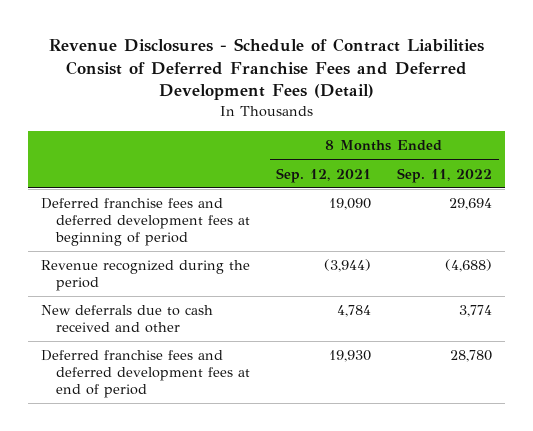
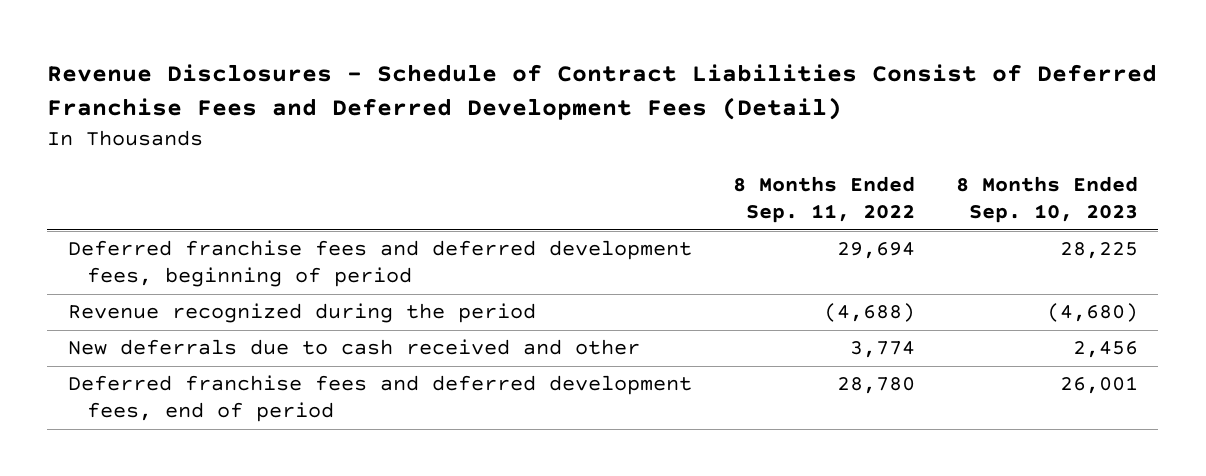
- | 8 Months Ended Sep. 12, 2021 | 8 Months Ended Sep. 11, 2022
+ | 8 Months Ended Sep. 11, 2022 | 8 Months Ended Sep. 10, 2023
- Deferred franchise fees and deferred development fees at beginning of period | 19,090 | 29,694
+ Deferred franchise fees and deferred development fees, beginning of period | 29,694 | 28,225
- Deferred franchise fees and deferred development fees at end of period | 19,930 | 28,780
+ Deferred franchise fees and deferred development fees, end of period | 28,780 | 26,001

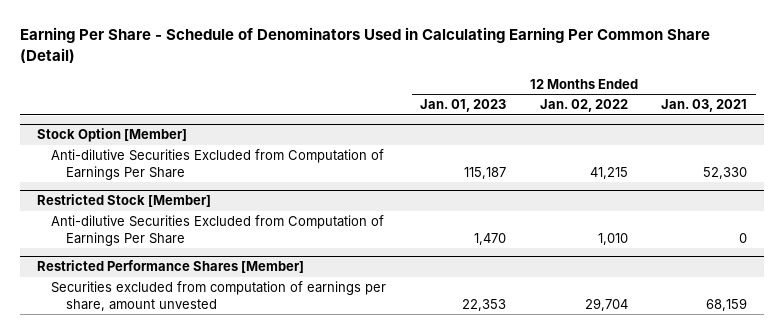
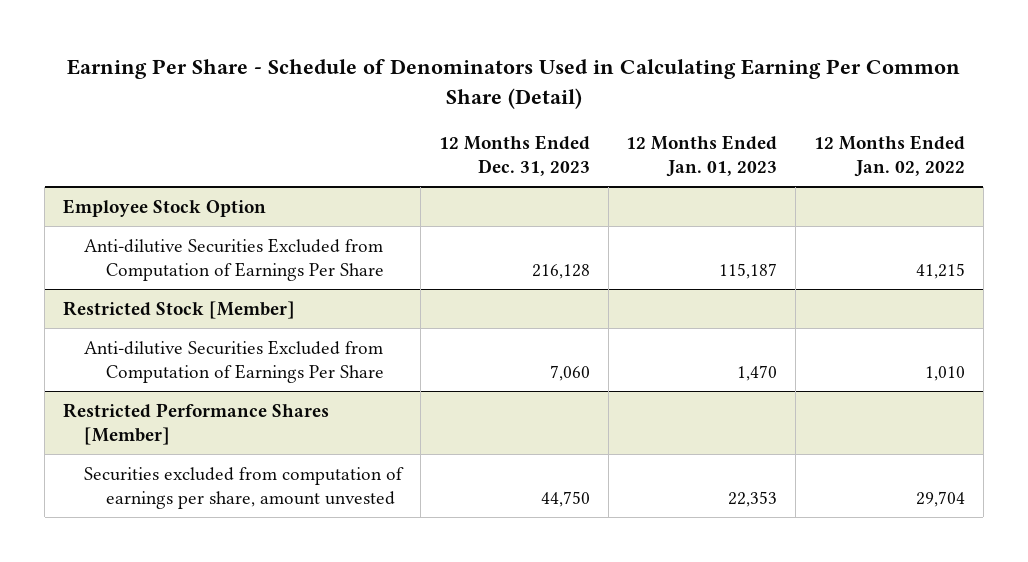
- | 12 Months Ended Jan. 01, 2023 | 12 Months Ended Jan. 02, 2022 | 12 Months Ended Jan. 03, 2021
+ | 12 Months Ended Dec. 31, 2023 | 12 Months Ended Jan. 01, 2023 | 12 Months Ended Jan. 02, 2022
- Stock Option [Member]
+ Employee Stock Option

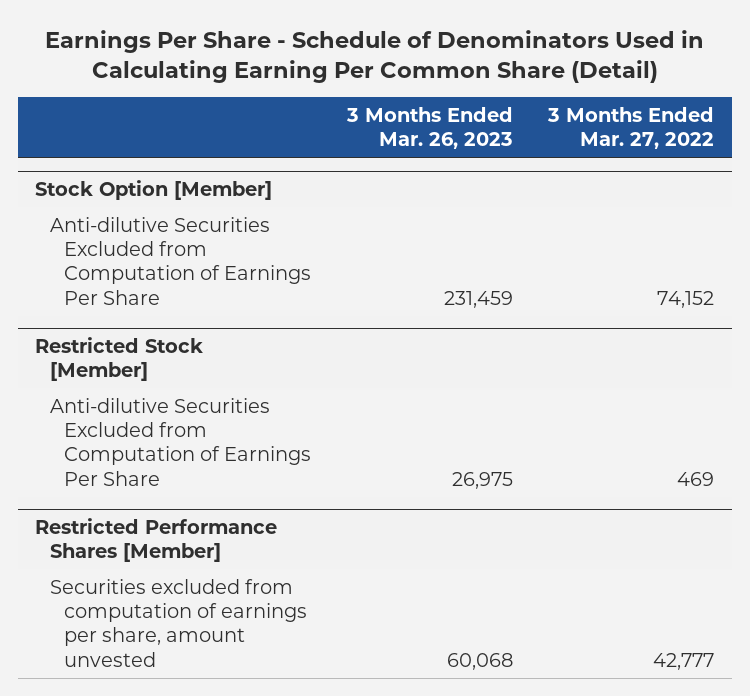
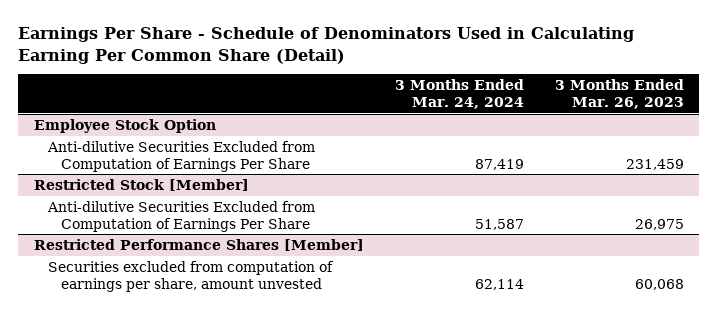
- | 3 Months Ended Mar. 26, 2023 | 3 Months Ended Mar. 27, 2022
+ | 3 Months Ended Mar. 24, 2024 | 3 Months Ended Mar. 26, 2023
- Stock Option [Member]
+ Employee Stock Option

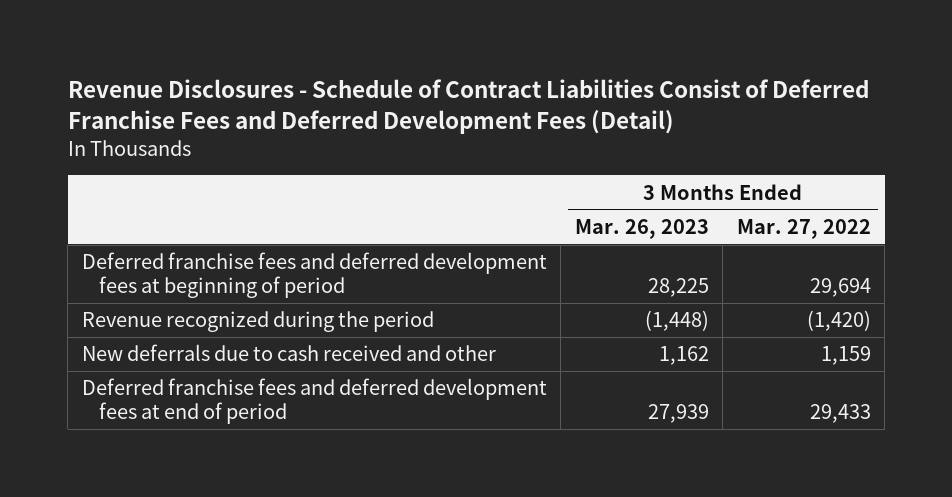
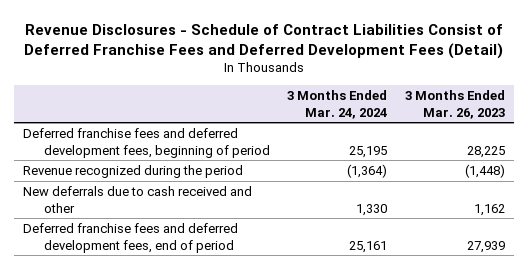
- | 3 Months Ended Mar. 26, 2023 | 3 Months Ended Mar. 27, 2022
+ | 3 Months Ended Mar. 24, 2024 | 3 Months Ended Mar. 26, 2023
- Deferred franchise fees and deferred development fees at beginning of period | 28,225 | 29,694
+ Deferred franchise fees and deferred development fees, beginning of period | 25,195 | 28,225
- Deferred franchise fees and deferred development fees at end of period | 27,939 | 29,433
+ Deferred franchise fees and deferred development fees, end of period | 25,161 | 27,939

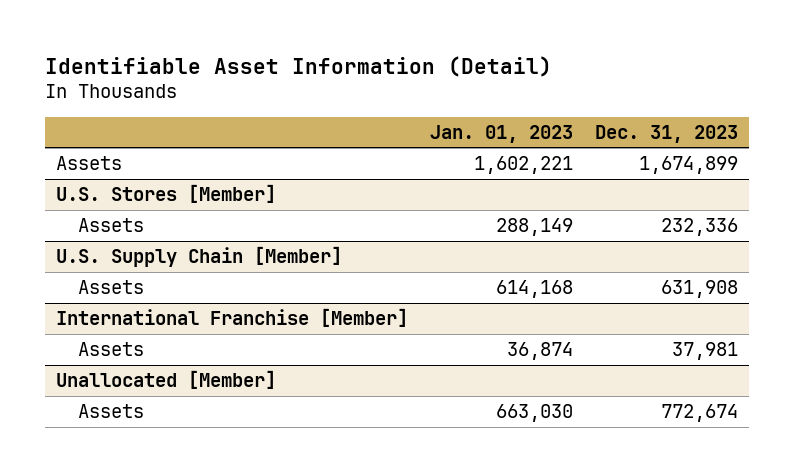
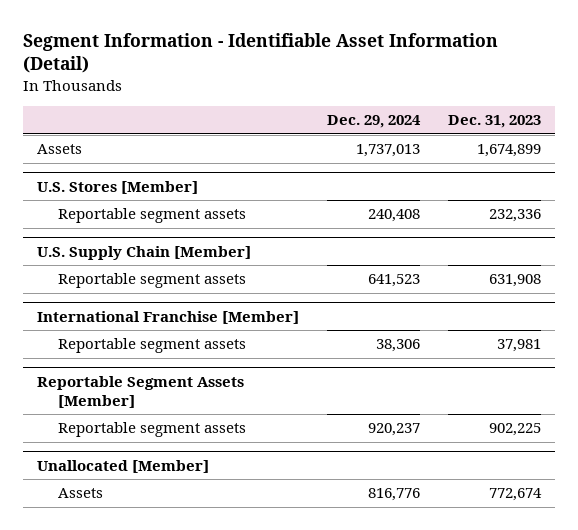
- Identifiable Asset Information (Detail)
+ Segment Information - Identifiable Asset Information (Detail)
- | Jan. 01, 2023 | Dec. 31, 2023
+ | Dec. 29, 2024 | Dec. 31, 2023
@ U.S. Stores [Member]
- Assets | 288,149 | 232,336
+ Reportable segment assets | 240,408 | 232,336
@ U.S. Supply Chain [Member]
- Assets | 614,168 | 631,908
+ Reportable segment assets | 641,523 | 631,908
@ International Franchise [Member]
- Assets | 36,874 | 37,981
+ Reportable segment assets | 38,306 | 37,981
+ Reportable Segment Assets [Member]
+ Reportable segment assets | 920,237 | 902,225

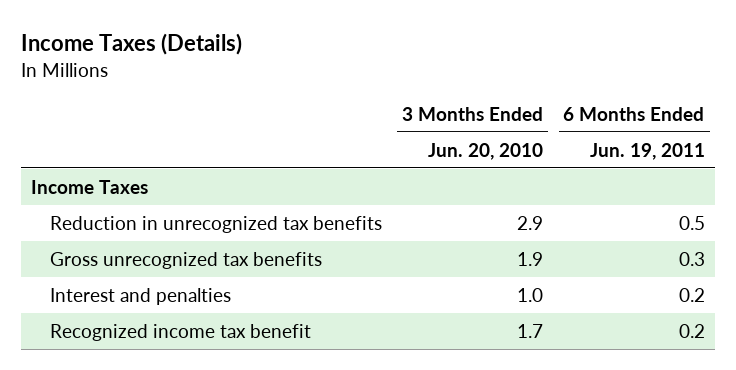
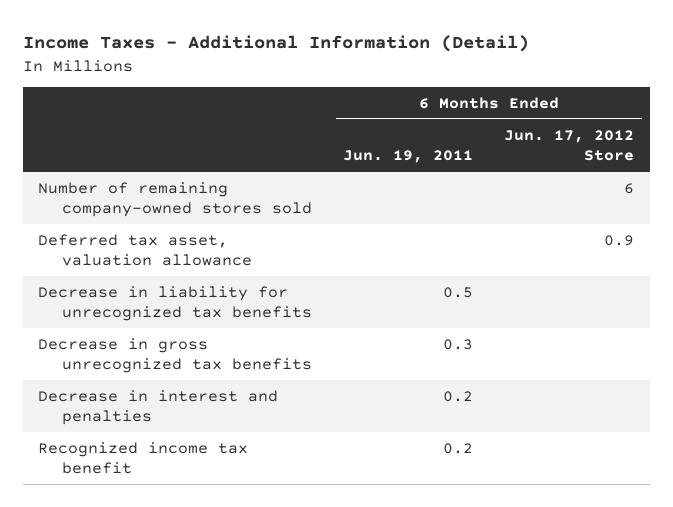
- Income Taxes (Details)
+ Income Taxes - Additional Information (Detail)
- | 3 Months Ended Jun. 20, 2010 | 6 Months Ended Jun. 19, 2011
+ | 6 Months Ended Jun. 19, 2011 | 6 Months Ended Jun. 17, 2012 Store
- Income Taxes
- Reduction in unrecognized tax benefits | 2.9 | 0.5
- Gross unrecognized tax benefits | 1.9 | 0.3
- Interest and penalties | 1.0 | 0.2
+ Number of remaining company-owned stores sold | | 6
+ Deferred tax asset, valuation allowance | | 0.9
+ Decrease in liability for unrecognized tax benefits | 0.5 |
+ Decrease in gross unrecognized tax benefits | 0.3 |
+ Decrease in interest and penalties | 0.2 |

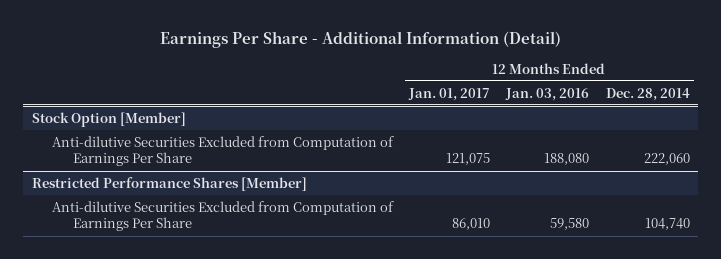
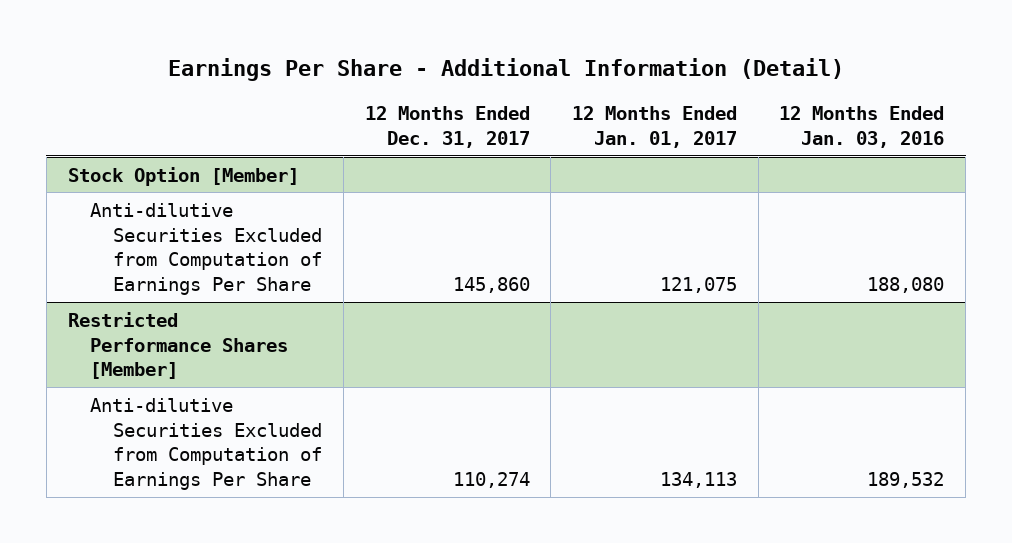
- | 12 Months Ended Jan. 01, 2017 | 12 Months Ended Jan. 03, 2016 | 12 Months Ended Dec. 28, 2014
+ | 12 Months Ended Dec. 31, 2017 | 12 Months Ended Jan. 01, 2017 | 12 Months Ended Jan. 03, 2016
@ Restricted Performance Shares [Member]
- Anti-dilutive Securities Excluded from Computation of Earnings Per Share | 86,010 | 59,580 | 104,740
+ Anti-dilutive Securities Excluded from Computation of Earnings Per Share | 110,274 | 134,113 | 189,532

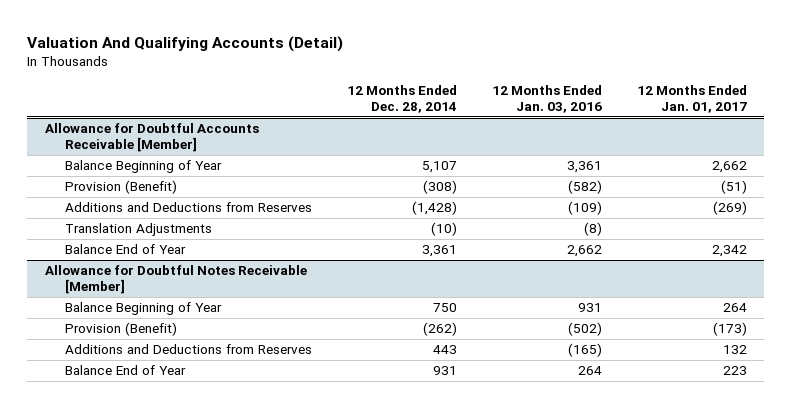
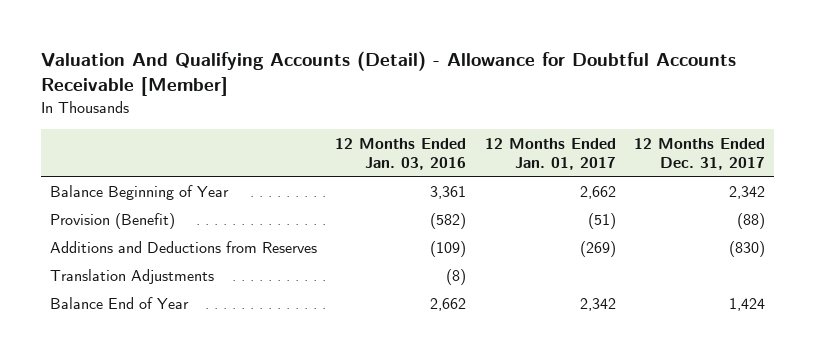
- Valuation And Qualifying Accounts (Detail)
+ Valuation And Qualifying Accounts (Detail) - Allowance for Doubtful Accounts Receivable [Member]
- | 12 Months Ended Dec. 28, 2014 | 12 Months Ended Jan. 03, 2016 | 12 Months Ended Jan. 01, 2017
+ | 12 Months Ended Jan. 03, 2016 | 12 Months Ended Jan. 01, 2017 | 12 Months Ended Dec. 31, 2017
- Allowance for Doubtful Accounts Receivable [Member]
- Allowance for Doubtful Notes Receivable [Member]
- Balance Beginning of Year | 750 | 931 | 264
- Provision (Benefit) | (262) | (502) | (173)
- Additions and Deductions from Reserves | 443 | (165) | 132
- Balance End of Year | 931 | 264 | 223

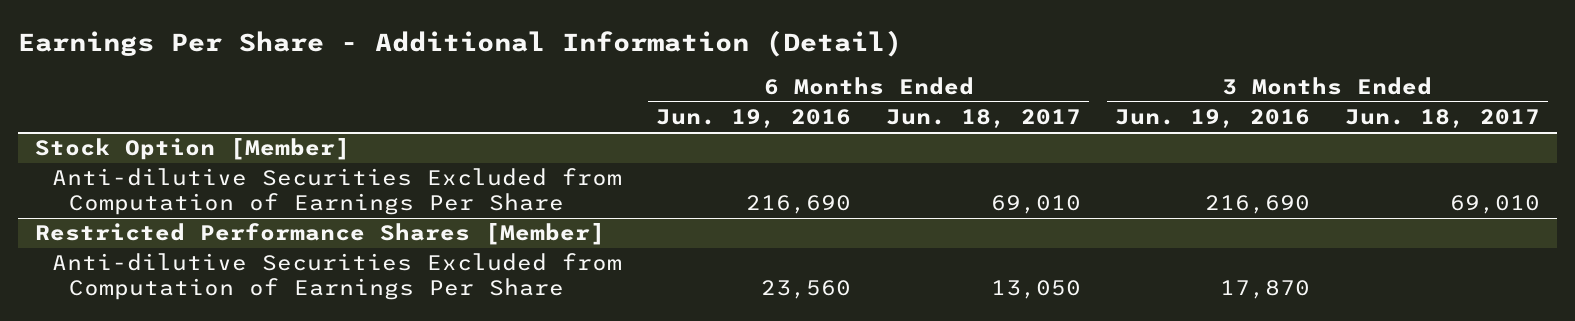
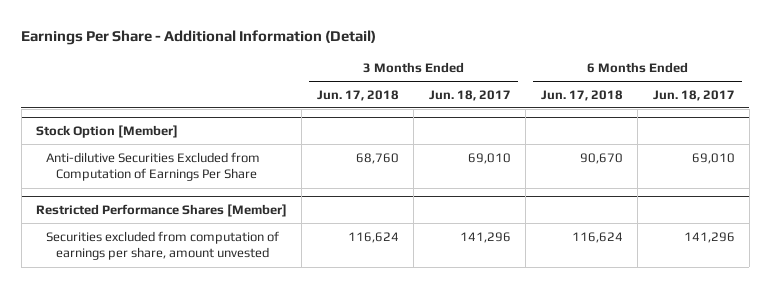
- | 6 Months Ended Jun. 19, 2016 | 6 Months Ended Jun. 18, 2017 | 3 Months Ended Jun. 19, 2016 | 3 Months Ended Jun. 18, 2017
+ | 3 Months Ended Jun. 17, 2018 | 3 Months Ended Jun. 18, 2017 | 6 Months Ended Jun. 17, 2018 | 6 Months Ended Jun. 18, 2017
@ Restricted Performance Shares [Member]
- Anti-dilutive Securities Excluded from Computation of Earnings Per Share | 23,560 | 13,050 | 17,870 |
+ Securities excluded from computation of earnings per share, amount unvested | 116,624 | 141,296 | 116,624 | 141,296

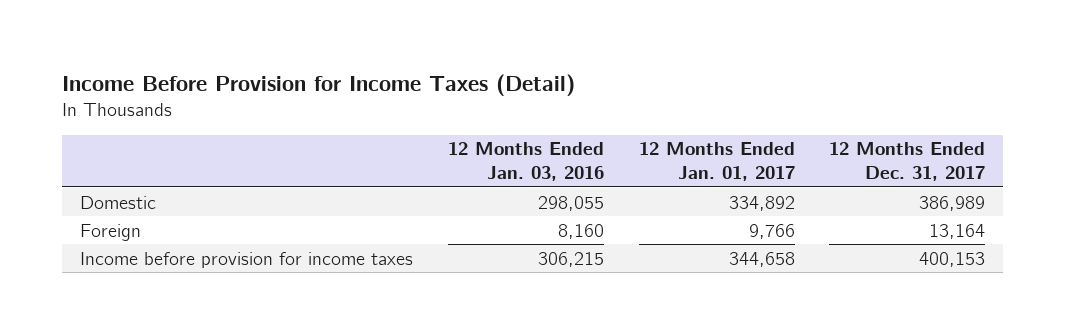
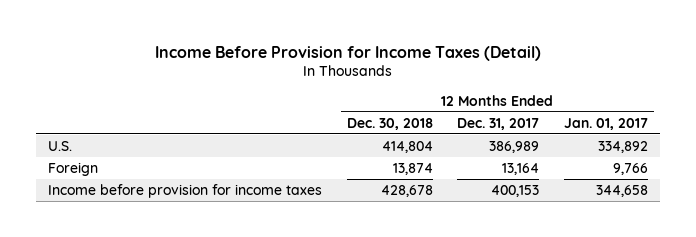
- | 12 Months Ended Jan. 03, 2016 | 12 Months Ended Jan. 01, 2017 | 12 Months Ended Dec. 31, 2017
+ | 12 Months Ended Dec. 30, 2018 | 12 Months Ended Dec. 31, 2017 | 12 Months Ended Jan. 01, 2017
- Domestic | 298,055 | 334,892 | 386,989
+ U.S. | 414,804 | 386,989 | 334,892

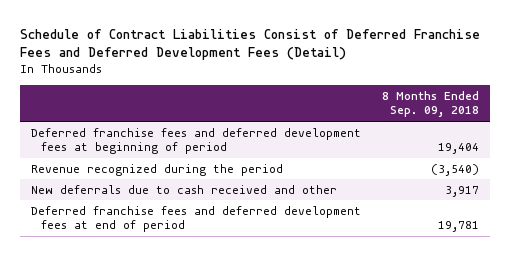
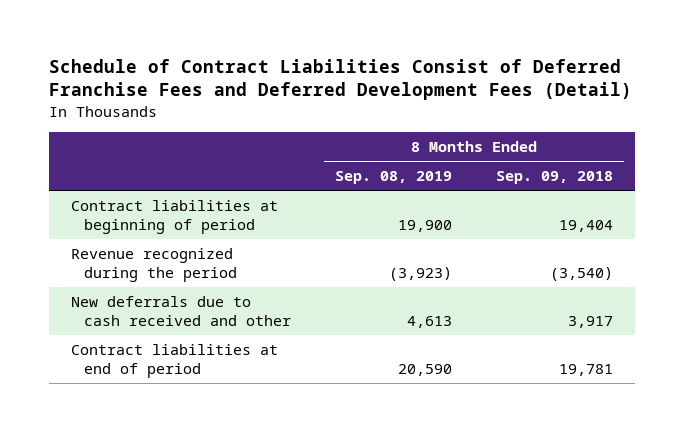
- | 8 Months Ended Sep. 09, 2018
+ | 8 Months Ended Sep. 08, 2019 | 8 Months Ended Sep. 09, 2018
- Deferred franchise fees and deferred development fees at beginning of period | 19,404
+ Contract liabilities at beginning of period | 19,900 | 19,404
- Deferred franchise fees and deferred development fees at end of period | 19,781
+ Contract liabilities at end of period | 20,590 | 19,781

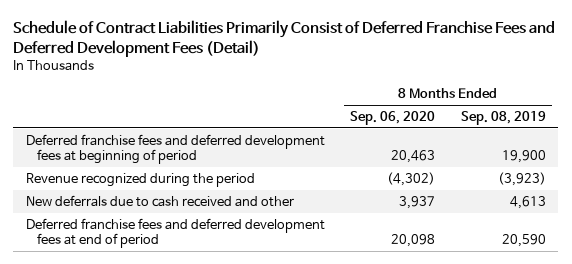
- Schedule of Contract Liabilities Consist of Deferred Franchise Fees and Deferred Development Fees (Detail)
+ Schedule of Contract Liabilities Primarily Consist of Deferred Franchise Fees and Deferred Development Fees (Detail)
- | 8 Months Ended Sep. 08, 2019 | 8 Months Ended Sep. 09, 2018
+ | 8 Months Ended Sep. 06, 2020 | 8 Months Ended Sep. 08, 2019
- Contract liabilities at beginning of period | 19,900 | 19,404
+ Deferred franchise fees and deferred development fees at beginning of period | 20,463 | 19,900
- Contract liabilities at end of period | 20,590 | 19,781
+ Deferred franchise fees and deferred development fees at end of period | 20,098 | 20,590

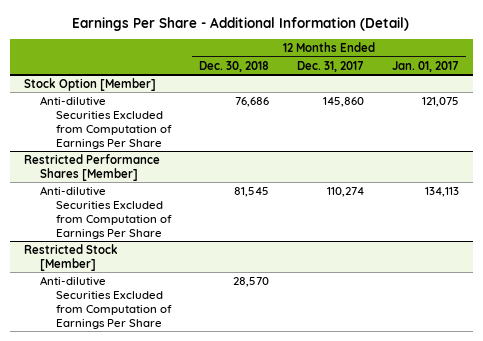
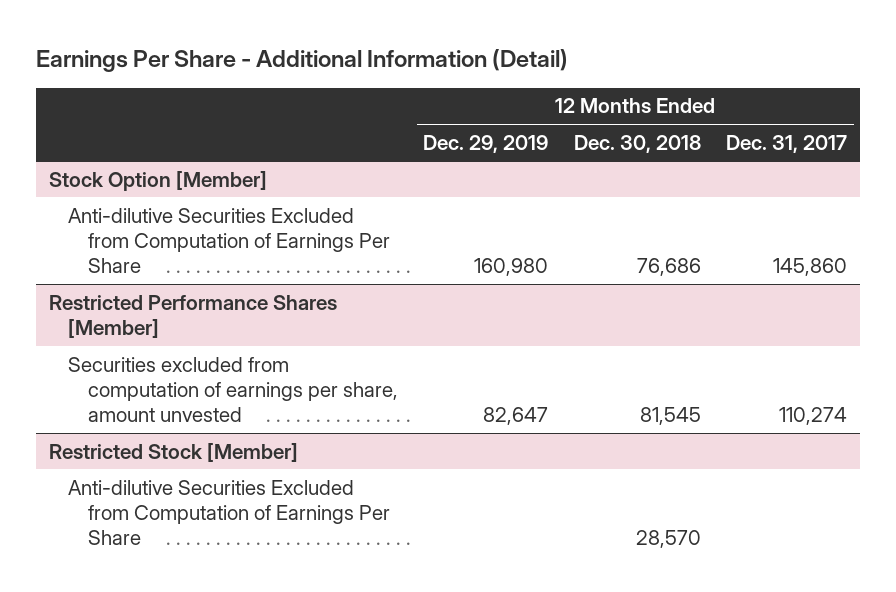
- | 12 Months Ended Dec. 30, 2018 | 12 Months Ended Dec. 31, 2017 | 12 Months Ended Jan. 01, 2017
+ | 12 Months Ended Dec. 29, 2019 | 12 Months Ended Dec. 30, 2018 | 12 Months Ended Dec. 31, 2017
@ Restricted Performance Shares [Member]
- Anti-dilutive Securities Excluded from Computation of Earnings Per Share | 81,545 | 110,274 | 134,113
+ Securities excluded from computation of earnings per share, amount unvested | 82,647 | 81,545 | 110,274

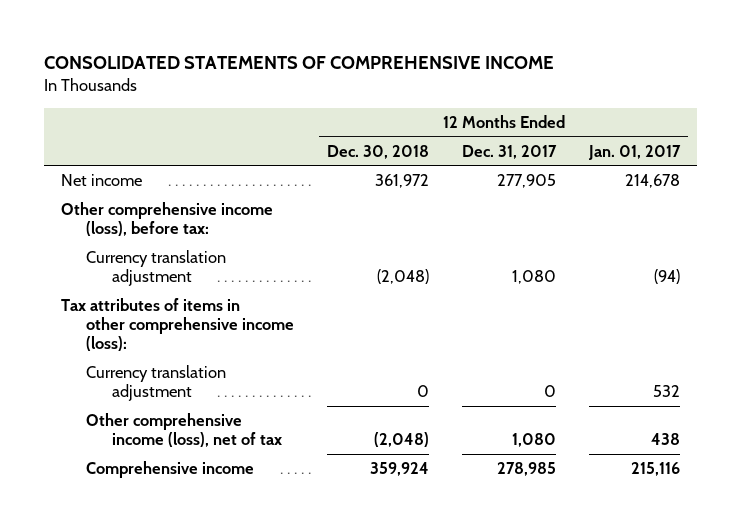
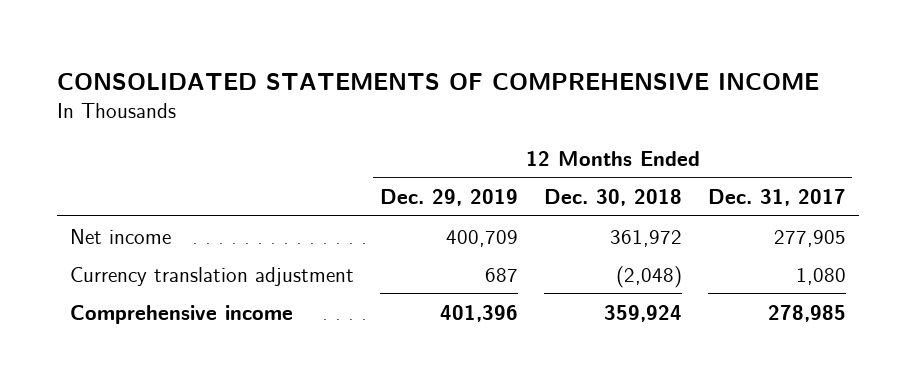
- | 12 Months Ended Dec. 30, 2018 | 12 Months Ended Dec. 31, 2017 | 12 Months Ended Jan. 01, 2017
+ | 12 Months Ended Dec. 29, 2019 | 12 Months Ended Dec. 30, 2018 | 12 Months Ended Dec. 31, 2017
- Other comprehensive income (loss), before tax:
- Tax attributes of items in other comprehensive income (loss):
- Currency translation adjustment | 0 | 0 | 532
- Other comprehensive income (loss), net of tax | (2,048) | 1,080 | 438

